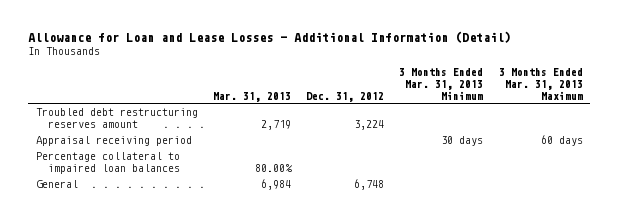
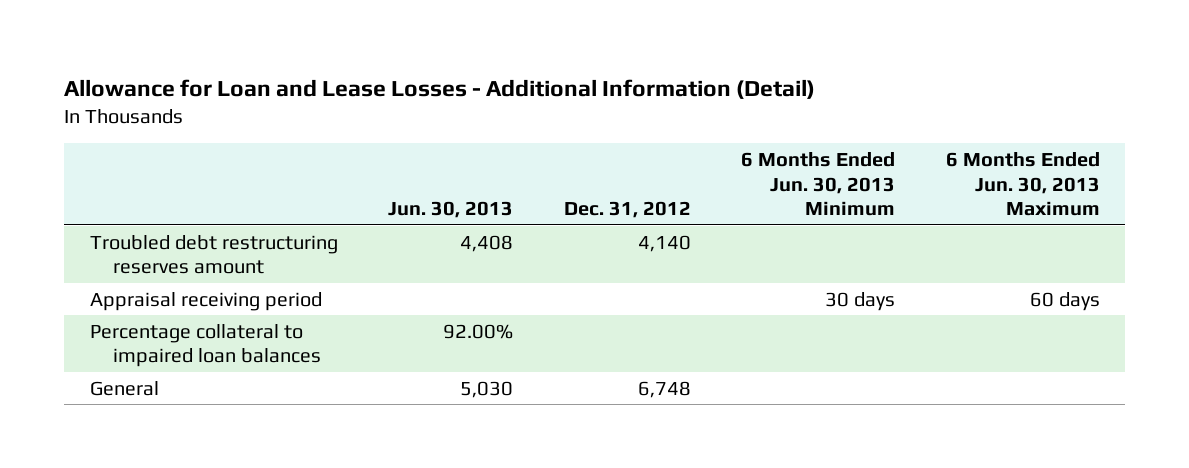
- | Mar. 31, 2013 | Dec. 31, 2012 | 3 Months Ended Mar. 31, 2013 Minimum | 3 Months Ended Mar. 31, 2013 Maximum
+ | Jun. 30, 2013 | Dec. 31, 2012 | 6 Months Ended Jun. 30, 2013 Minimum | 6 Months Ended Jun. 30, 2013 Maximum
- Troubled debt restructuring reserves amount | 2,719 | 3,224 | |
+ Troubled debt restructuring reserves amount | 4,408 | 4,140 | |

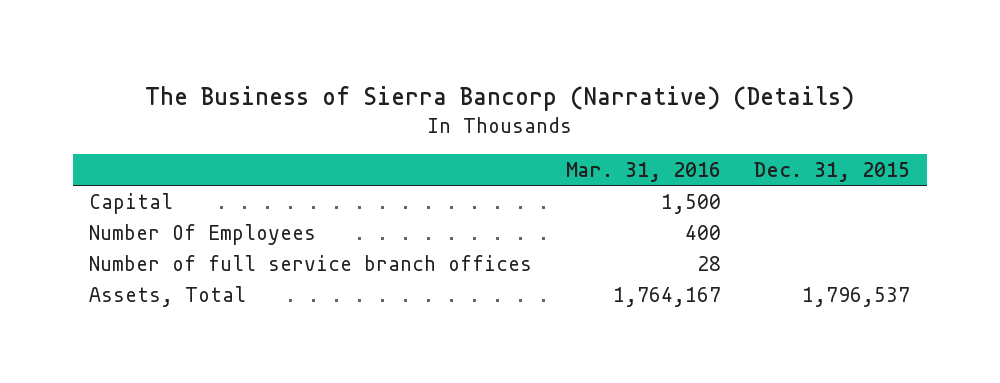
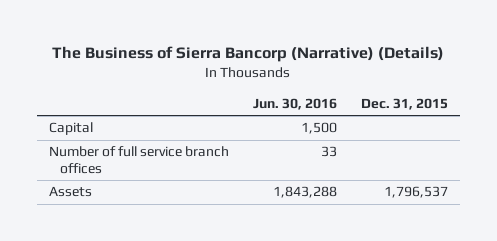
- | Mar. 31, 2016 | Dec. 31, 2015
+ | Jun. 30, 2016 | Dec. 31, 2015
- Number Of Employees | 400 |
- Assets, Total | 1,764,167 | 1,796,537
+ Assets | 1,843,288 | 1,796,537

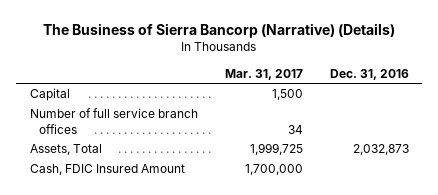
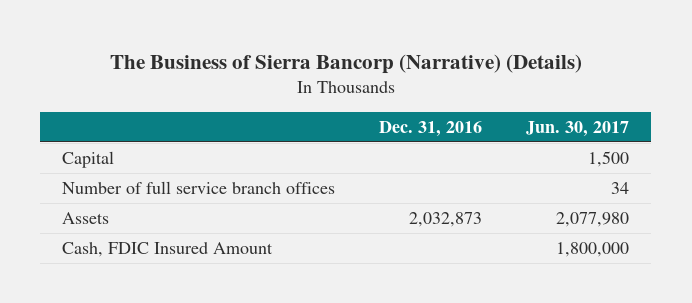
- | Mar. 31, 2017 | Dec. 31, 2016
+ | Dec. 31, 2016 | Jun. 30, 2017
- Assets, Total | 1,999,725 | 2,032,873
+ Assets | 2,032,873 | 2,077,980

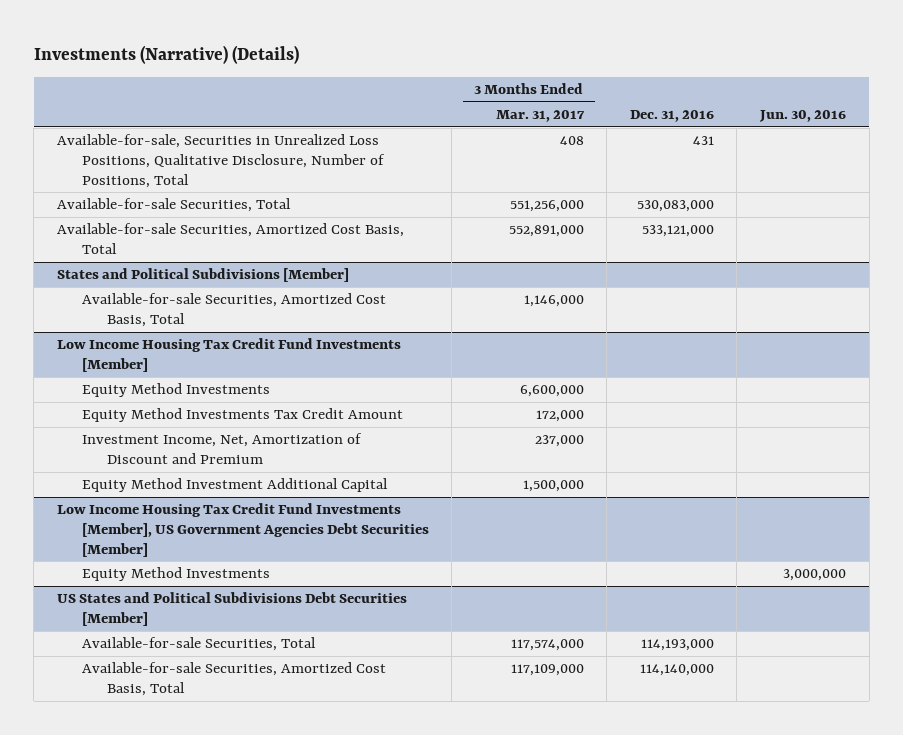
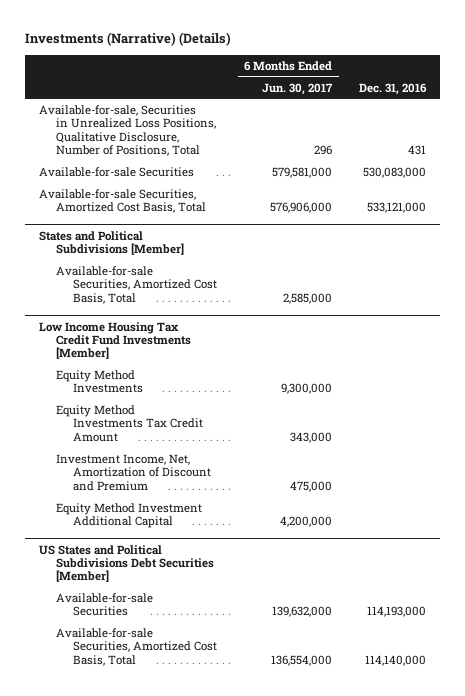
- | 3 Months Ended Mar. 31, 2017 | Dec. 31, 2016 | Jun. 30, 2016
+ | 6 Months Ended Jun. 30, 2017 | Dec. 31, 2016
- Available-for-sale Securities, Total | 551,256,000 | 530,083,000 |
+ Available-for-sale Securities | 579,581,000 | 530,083,000
- Low Income Housing Tax Credit Fund Investments [Member], US Government Agencies Debt Securities [Member]
- Equity Method Investments | | | 3,000,000
@ US States and Political Subdivisions Debt Securities [Member]
- Available-for-sale Securities, Total | 117,574,000 | 114,193,000 |
+ Available-for-sale Securities | 139,632,000 | 114,193,000

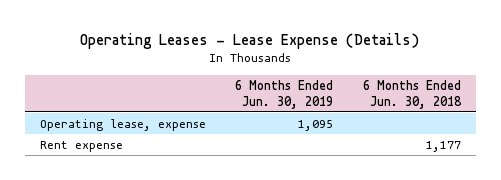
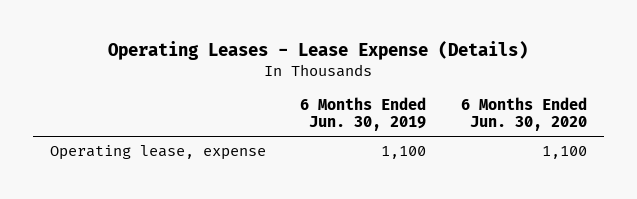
- | 6 Months Ended Jun. 30, 2019 | 6 Months Ended Jun. 30, 2018
+ | 6 Months Ended Jun. 30, 2019 | 6 Months Ended Jun. 30, 2020
- Operating lease, expense | 1,095 |
- Rent expense | | 1,177
+ Operating lease, expense | 1,100 | 1,100

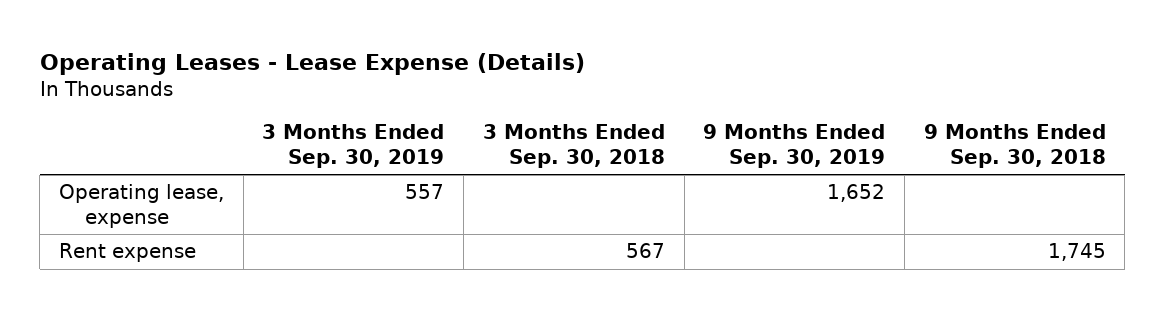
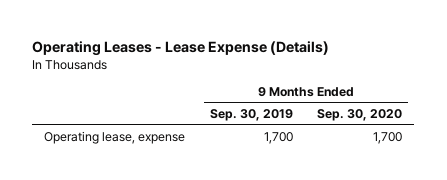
- | 3 Months Ended Sep. 30, 2019 | 3 Months Ended Sep. 30, 2018 | 9 Months Ended Sep. 30, 2019 | 9 Months Ended Sep. 30, 2018
+ | 9 Months Ended Sep. 30, 2019 | 9 Months Ended Sep. 30, 2020
- Operating lease, expense | 557 | | 1,652 |
- Rent expense | | 567 | | 1,745
+ Operating lease, expense | 1,700 | 1,700

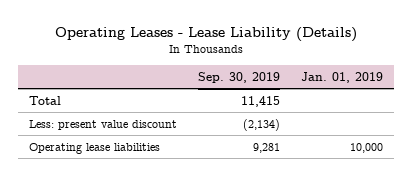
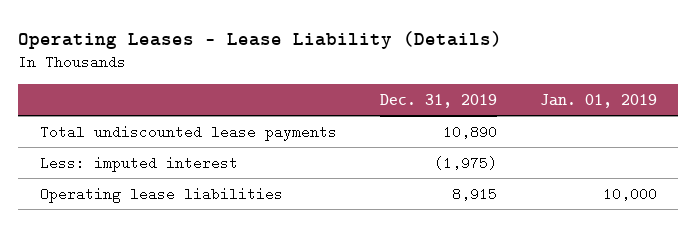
- | Sep. 30, 2019 | Jan. 01, 2019
+ | Dec. 31, 2019 | Jan. 01, 2019
- Total | 11,415 |
- Less: present value discount | (2,134) |
+ Total undiscounted lease payments | 10,890 |
+ Less: imputed interest | (1,975) |

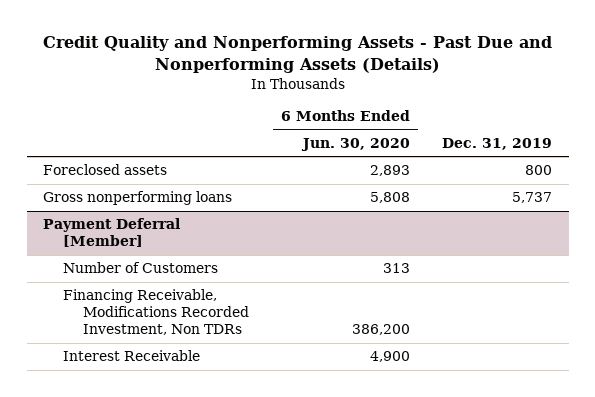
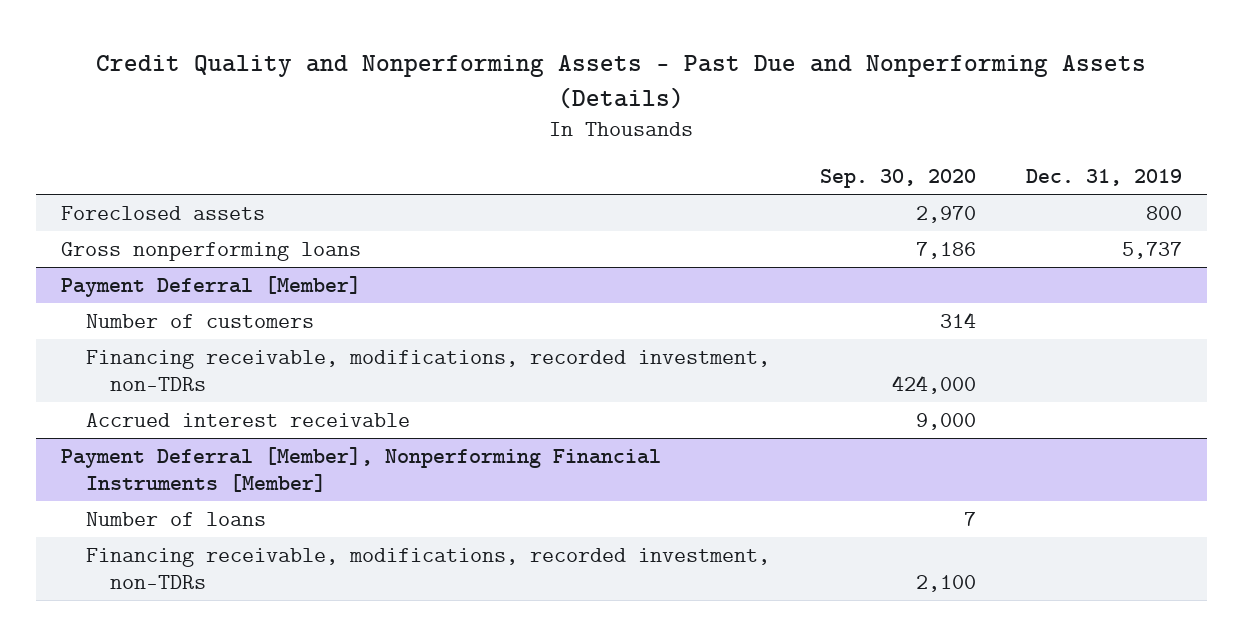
- | 6 Months Ended Jun. 30, 2020 | Dec. 31, 2019
+ | Sep. 30, 2020 | Dec. 31, 2019
@ Payment Deferral [Member]
- Number of Customers | 313 |
- Financing Receivable, Modifications Recorded Investment, Non TDRs | 386,200 |
- Interest Receivable | 4,900 |
+ Number of customers | 314 |
+ Financing receivable, modifications, recorded investment, non-TDRs | 424,000 |
+ Accrued interest receivable | 9,000 |
+ Payment Deferral [Member], Nonperforming Financial Instruments [Member]
+ Number of loans | 7 |
+ Financing receivable, modifications, recorded investment, non-TDRs | 2,100 |

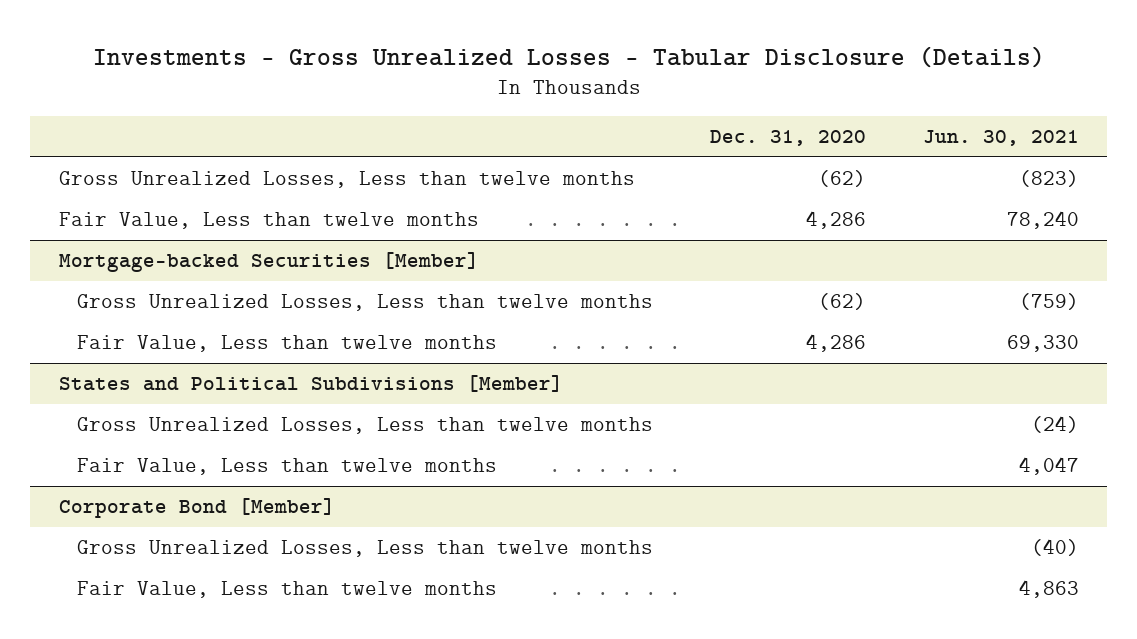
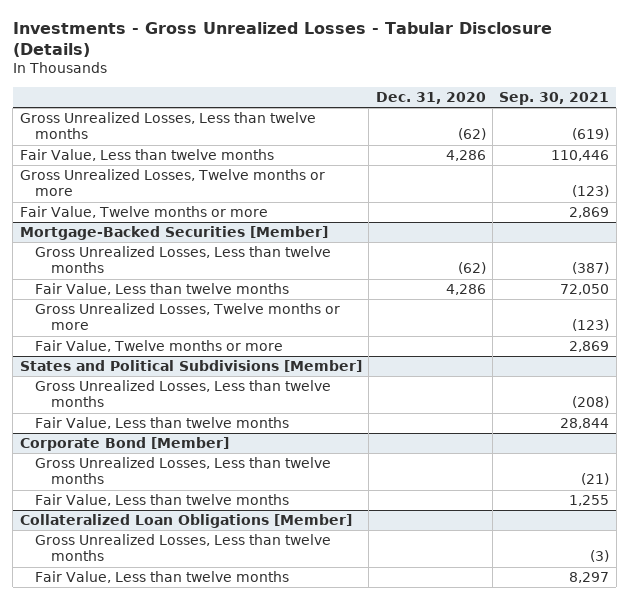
- | Dec. 31, 2020 | Jun. 30, 2021
+ | Dec. 31, 2020 | Sep. 30, 2021
- Mortgage-backed Securities [Member]
+ Gross Unrealized Losses, Twelve months or more | | (123)
+ Fair Value, Twelve months or more | | 2,869
+ Mortgage-Backed Securities [Member]
+ Gross Unrealized Losses, Twelve months or more | | (123)
+ Fair Value, Twelve months or more | | 2,869
+ Collateralized Loan Obligations [Member]
+ Gross Unrealized Losses, Less than twelve months | | (3)
+ Fair Value, Less than twelve months | | 8,297

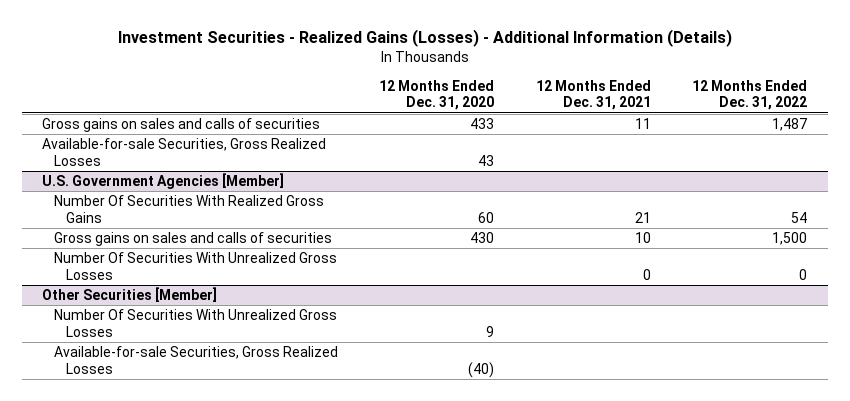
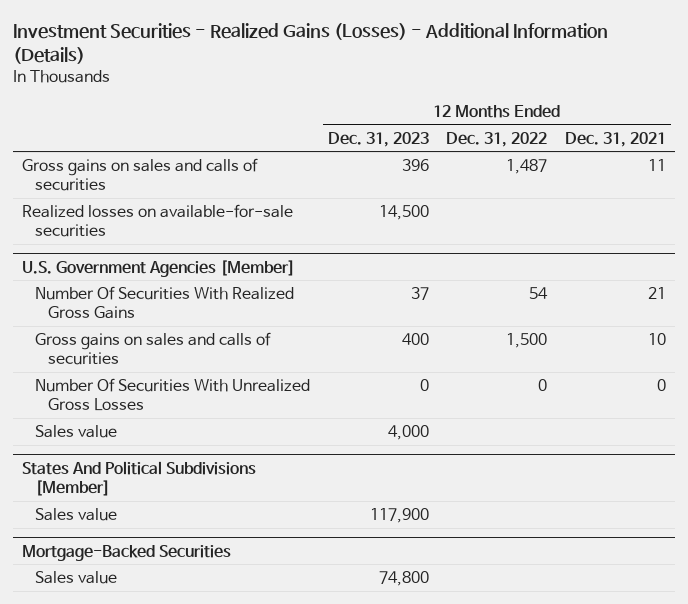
- | 12 Months Ended Dec. 31, 2020 | 12 Months Ended Dec. 31, 2021 | 12 Months Ended Dec. 31, 2022
+ | 12 Months Ended Dec. 31, 2023 | 12 Months Ended Dec. 31, 2022 | 12 Months Ended Dec. 31, 2021
- Available-for-sale Securities, Gross Realized Losses | 43 | |
+ Realized losses on available-for-sale securities | 14,500 | |
- Other Securities [Member]
- Number Of Securities With Unrealized Gross Losses | 9 | |
- Available-for-sale Securities, Gross Realized Losses | (40) | |
@ U.S. Government Agencies [Member]
+ Sales value | 4,000 | |
+ States And Political Subdivisions [Member]
+ Sales value | 117,900 | |
+ Mortgage-Backed Securities
+ Sales value | 74,800 | |

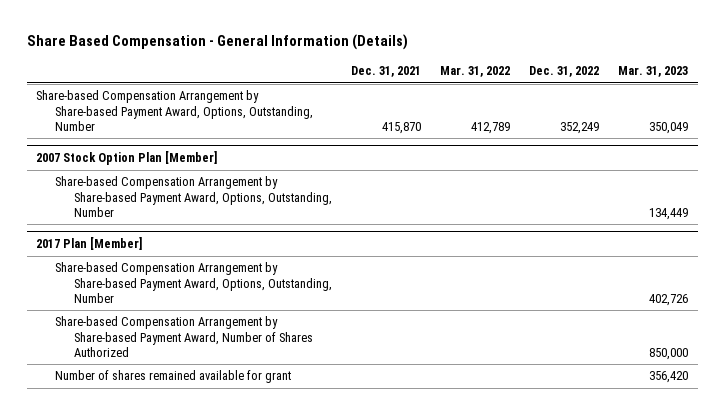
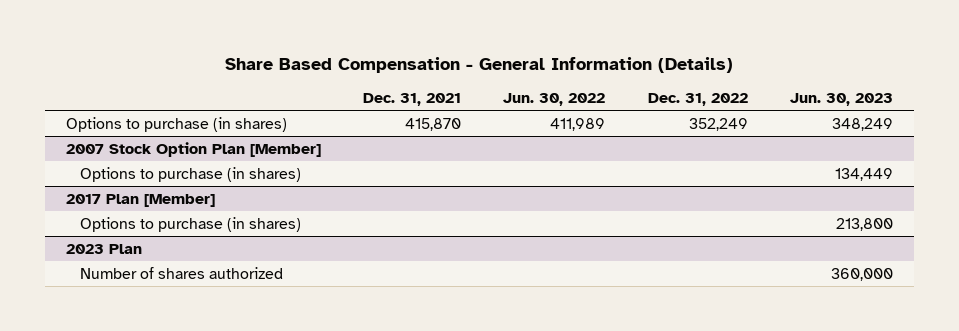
- | Dec. 31, 2021 | Mar. 31, 2022 | Dec. 31, 2022 | Mar. 31, 2023
+ | Dec. 31, 2021 | Jun. 30, 2022 | Dec. 31, 2022 | Jun. 30, 2023
- Share-based Compensation Arrangement by Share-based Payment Award, Options, Outstanding, Number | 415,870 | 412,789 | 352,249 | 350,049
+ Options to purchase (in shares) | 415,870 | 411,989 | 352,249 | 348,249
@ 2007 Stock Option Plan [Member]
- Share-based Compensation Arrangement by Share-based Payment Award, Options, Outstanding, Number | | | | 134,449
+ Options to purchase (in shares) | | | | 134,449
@ 2017 Plan [Member]
- Share-based Compensation Arrangement by Share-based Payment Award, Options, Outstanding, Number | | | | 402,726
- Share-based Compensation Arrangement by Share-based Payment Award, Number of Shares Authorized | | | | 850,000
- Number of shares remained available for grant | | | | 356,420
+ Options to purchase (in shares) | | | | 213,800
+ 2023 Plan
+ Number of shares authorized | | | | 360,000

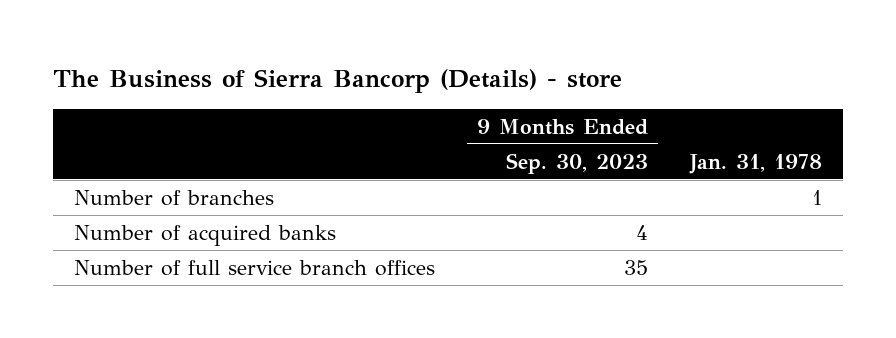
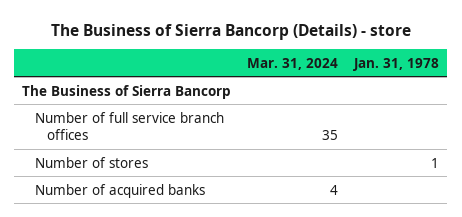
- | 9 Months Ended Sep. 30, 2023 | Jan. 31, 1978
+ | Mar. 31, 2024 | Jan. 31, 1978
- Number of branches | | 1
+ The Business of Sierra Bancorp
+ Number of stores | | 1
moved down: Number of acquired banks | 4 |

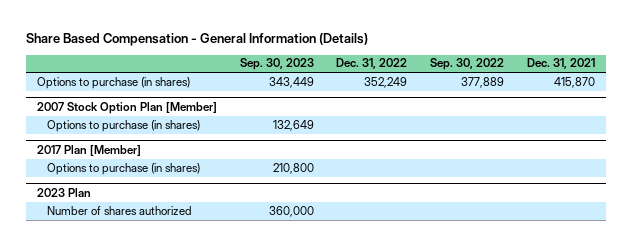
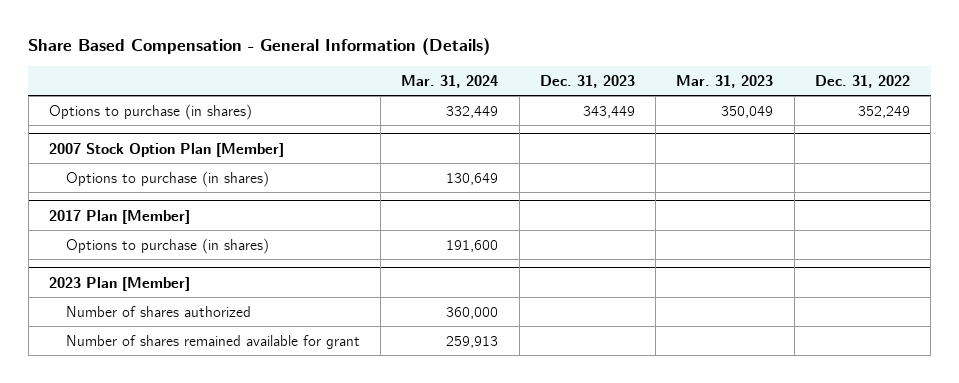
- | Sep. 30, 2023 | Dec. 31, 2022 | Sep. 30, 2022 | Dec. 31, 2021
+ | Mar. 31, 2024 | Dec. 31, 2023 | Mar. 31, 2023 | Dec. 31, 2022
- 2023 Plan
+ 2023 Plan [Member]
+ Number of shares remained available for grant | 259,913 | | |

